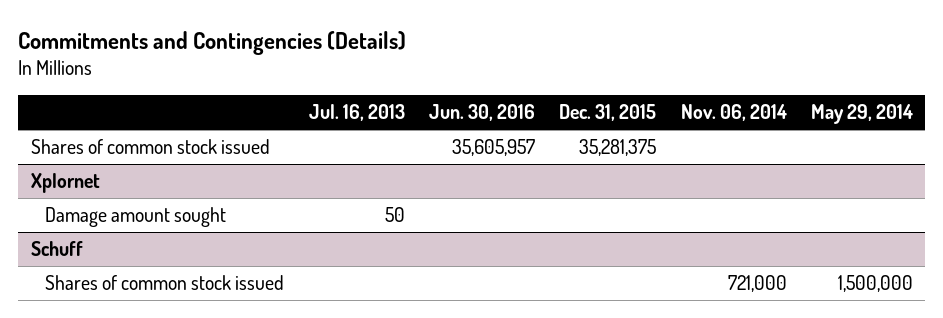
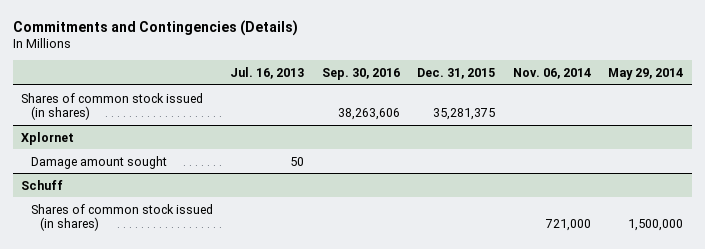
- | Jul. 16, 2013 | Jun. 30, 2016 | Dec. 31, 2015 | Nov. 06, 2014 | May 29, 2014
+ | Jul. 16, 2013 | Sep. 30, 2016 | Dec. 31, 2015 | Nov. 06, 2014 | May 29, 2014
- Shares of common stock issued | | 35,605,957 | 35,281,375 | |
+ Shares of common stock issued (in shares) | | 38,263,606 | 35,281,375 | |
@ Schuff
- Shares of common stock issued | | | | 721,000 | 1,500,000
+ Shares of common stock issued (in shares) | | | | 721,000 | 1,500,000

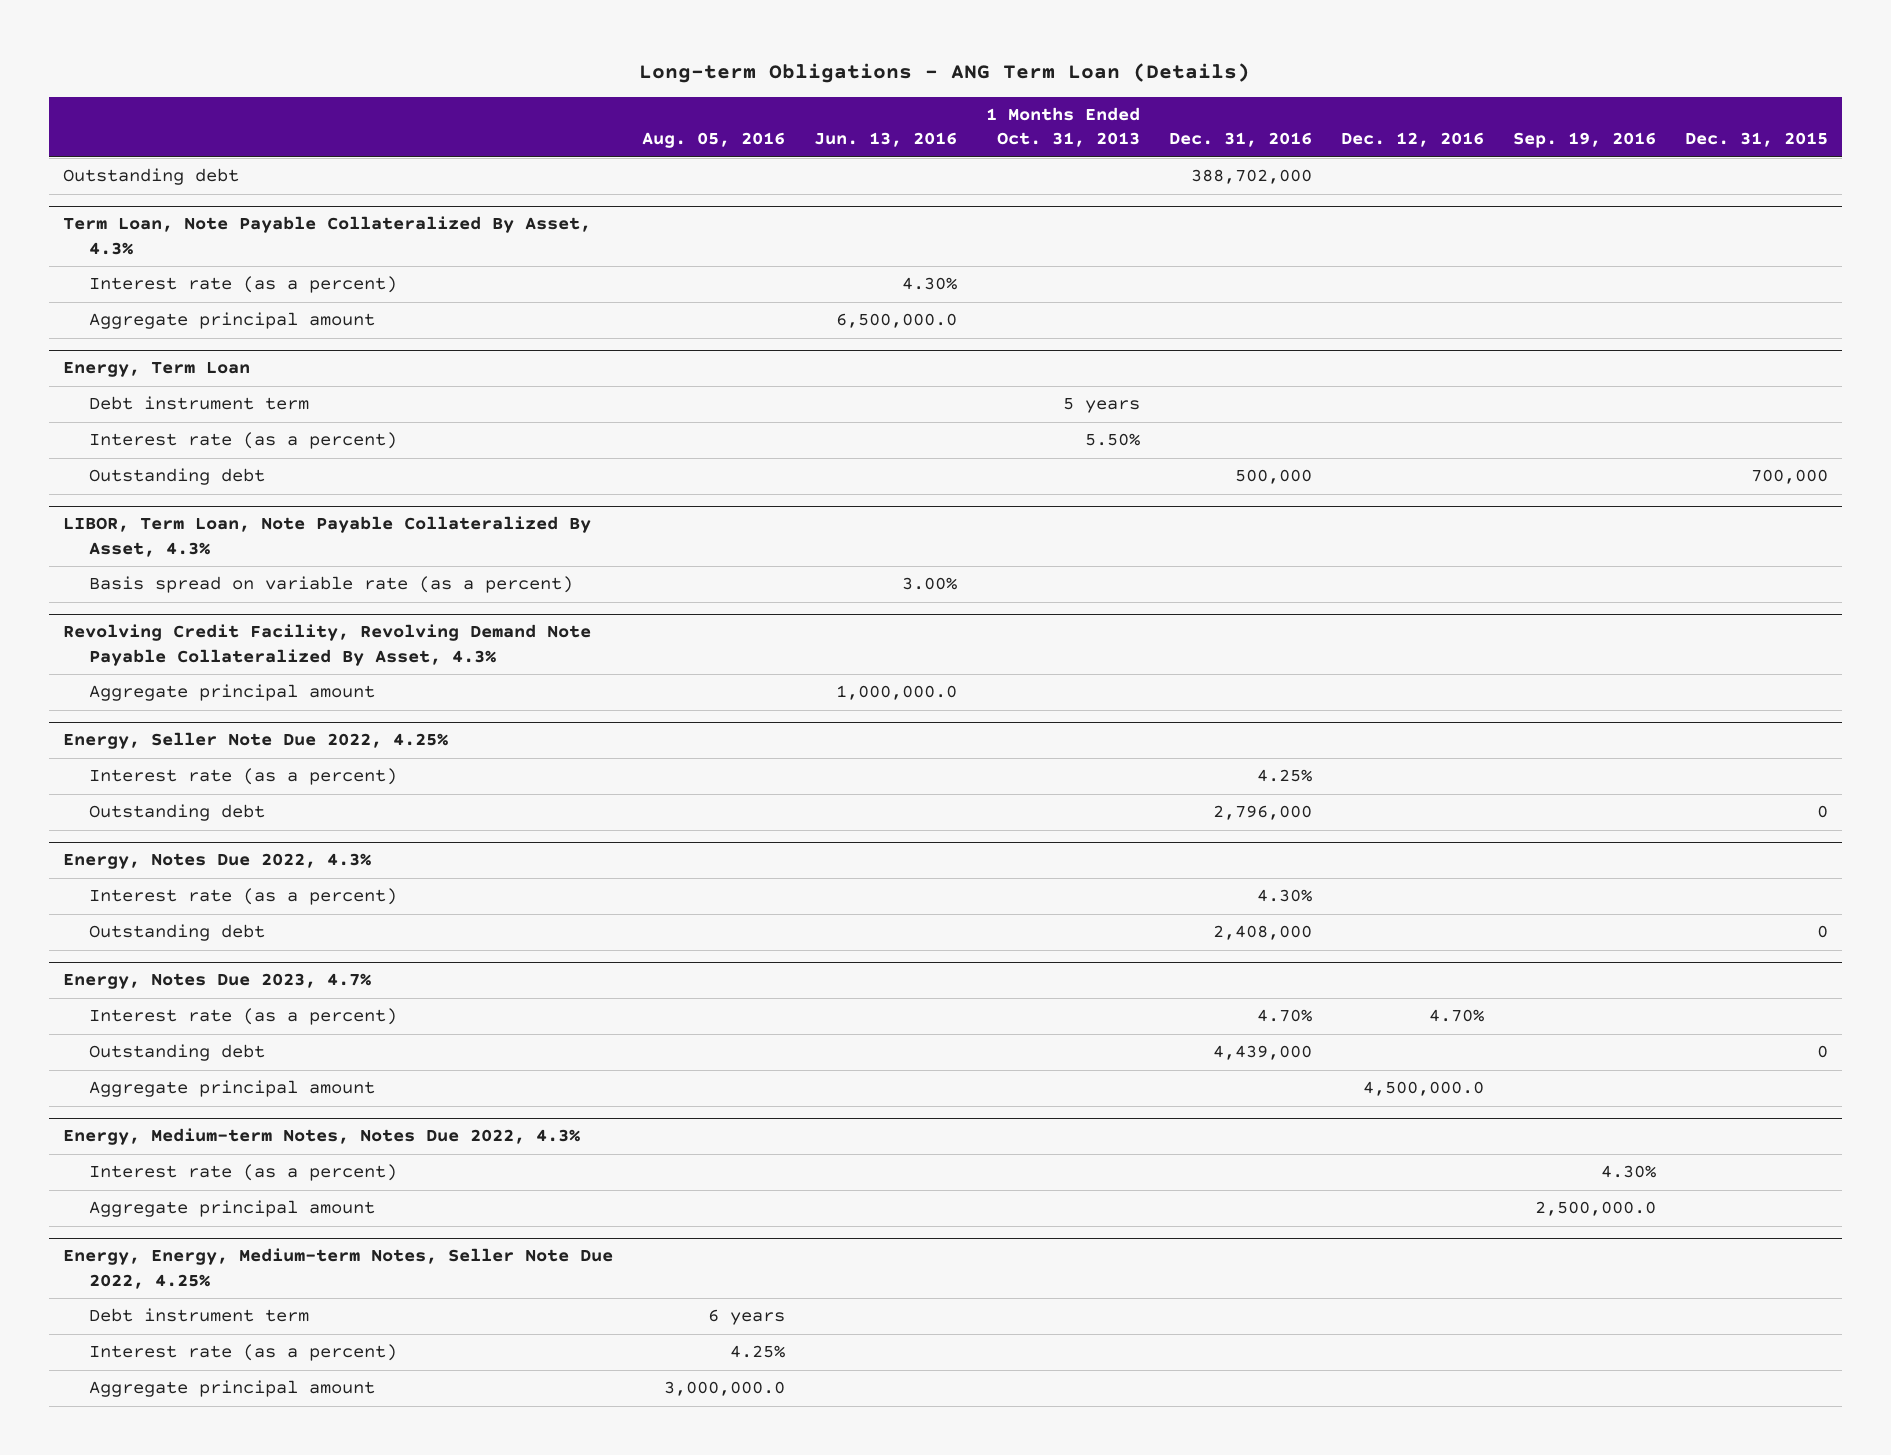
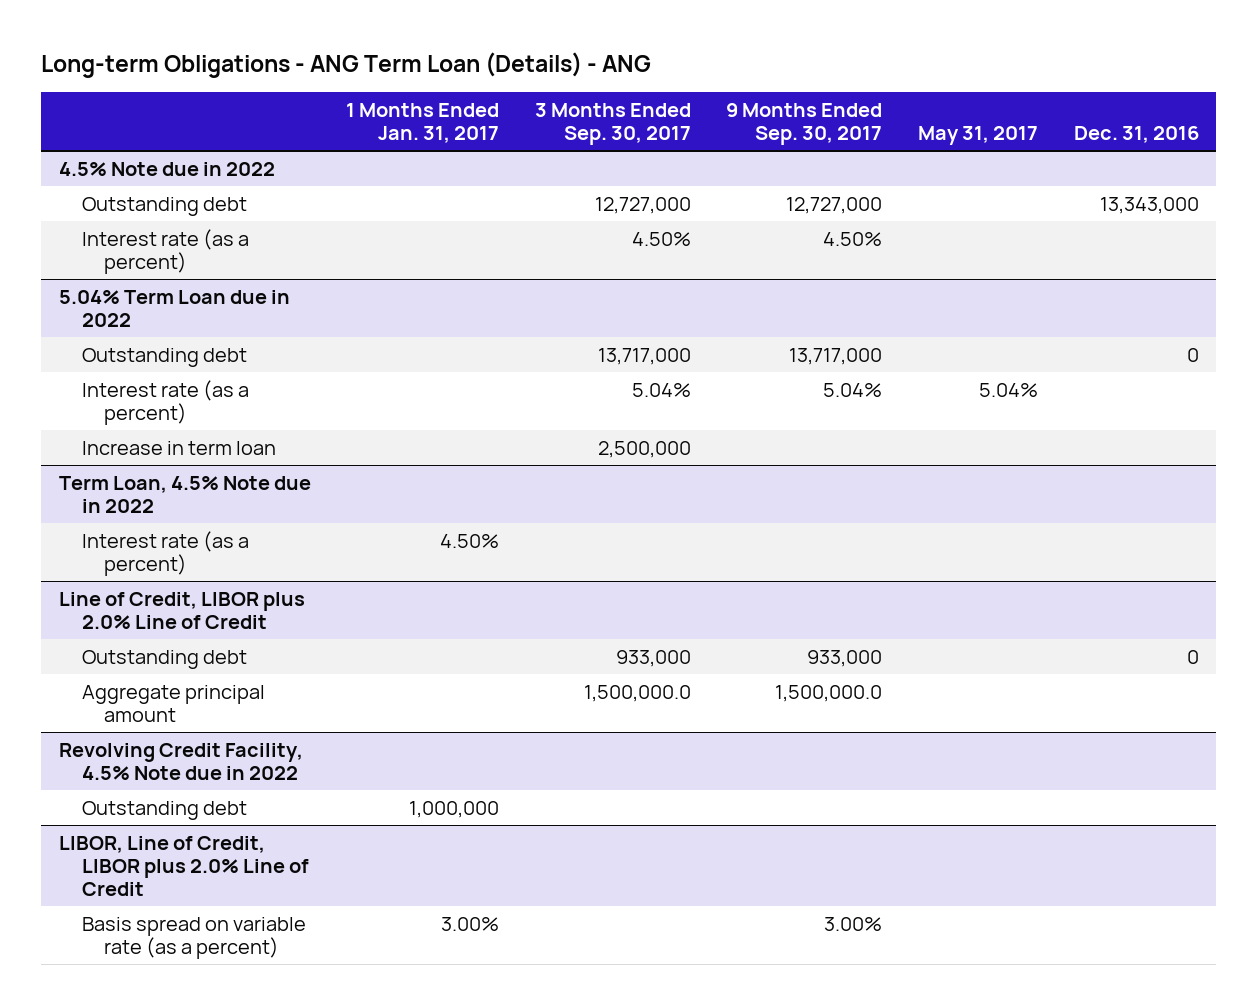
- Long-term Obligations - ANG Term Loan (Details)
+ Long-term Obligations - ANG Term Loan (Details) - ANG
- | Aug. 05, 2016 | Jun. 13, 2016 | 1 Months Ended Oct. 31, 2013 | Dec. 31, 2016 | Dec. 12, 2016 | Sep. 19, 2016 | Dec. 31, 2015
+ | 1 Months Ended Jan. 31, 2017 | 3 Months Ended Sep. 30, 2017 | 9 Months Ended Sep. 30, 2017 | May 31, 2017 | Dec. 31, 2016
- Outstanding debt | | | | 388,702,000 | | |
- Term Loan, Note Payable Collateralized By Asset, 4.3%
- Interest rate (as a percent) | | 4.30% | | | | |
- Aggregate principal amount | | 6,500,000.0 | | | | |
- Energy, Term Loan
- Debt instrument term | | | 5 years | | | |
- Interest rate (as a percent) | | | 5.50% | | | |
- Outstanding debt | | | | 500,000 | | | 700,000
- LIBOR, Term Loan, Note Payable Collateralized By Asset, 4.3%
- Basis spread on variable rate (as a percent) | | 3.00% | | | | |
- Revolving Credit Facility, Revolving Demand Note Payable Collateralized By Asset, 4.3%
- Aggregate principal amount | | 1,000,000.0 | | | | |
- Energy, Seller Note Due 2022, 4.25%
- Interest rate (as a percent) | | | | 4.25% | | |
- Outstanding debt | | | | 2,796,000 | | | 0
- Energy, Notes Due 2022, 4.3%
- Interest rate (as a percent) | | | | 4.30% | | |
- Outstanding debt | | | | 2,408,000 | | | 0
- Energy, Notes Due 2023, 4.7%
- Interest rate (as a percent) | | | | 4.70% | 4.70% | |
- Outstanding debt | | | | 4,439,000 | | | 0
- Aggregate principal amount | | | | | 4,500,000.0 | |
- Energy, Medium-term Notes, Notes Due 2022, 4.3%
- Interest rate (as a percent) | | | | | | 4.30% |
- Aggregate principal amount | | | | | | 2,500,000.0 |
- Energy, Energy, Medium-term Notes, Seller Note Due 2022, 4.25%
- Debt instrument term | 6 years | | | | | |
- Interest rate (as a percent) | 4.25% | | | | | |
- Aggregate principal amount | 3,000,000.0 | | | | | |
+ 4.5% Note due in 2022
+ Outstanding debt | | 12,727,000 | 12,727,000 | | 13,343,000
+ Interest rate (as a percent) | | 4.50% | 4.50% | |
+ 5.04% Term Loan due in 2022
+ Outstanding debt | | 13,717,000 | 13,717,000 | | 0
+ Interest rate (as a percent) | | 5.04% | 5.04% | 5.04% |
+ Increase in term loan | | 2,500,000 | | |
+ Term Loan, 4.5% Note due in 2022
+ Interest rate (as a percent) | 4.50% | | | |
+ Line of Credit, LIBOR plus 2.0% Line of Credit
+ Outstanding debt | | 933,000 | 933,000 | | 0
+ Aggregate principal amount | | 1,500,000.0 | 1,500,000.0 | |
+ Revolving Credit Facility, 4.5% Note due in 2022
+ Outstanding debt | 1,000,000 | | | |
+ LIBOR, Line of Credit, LIBOR plus 2.0% Line of Credit
+ Basis spread on variable rate (as a percent) | 3.00% | | 3.00% | |

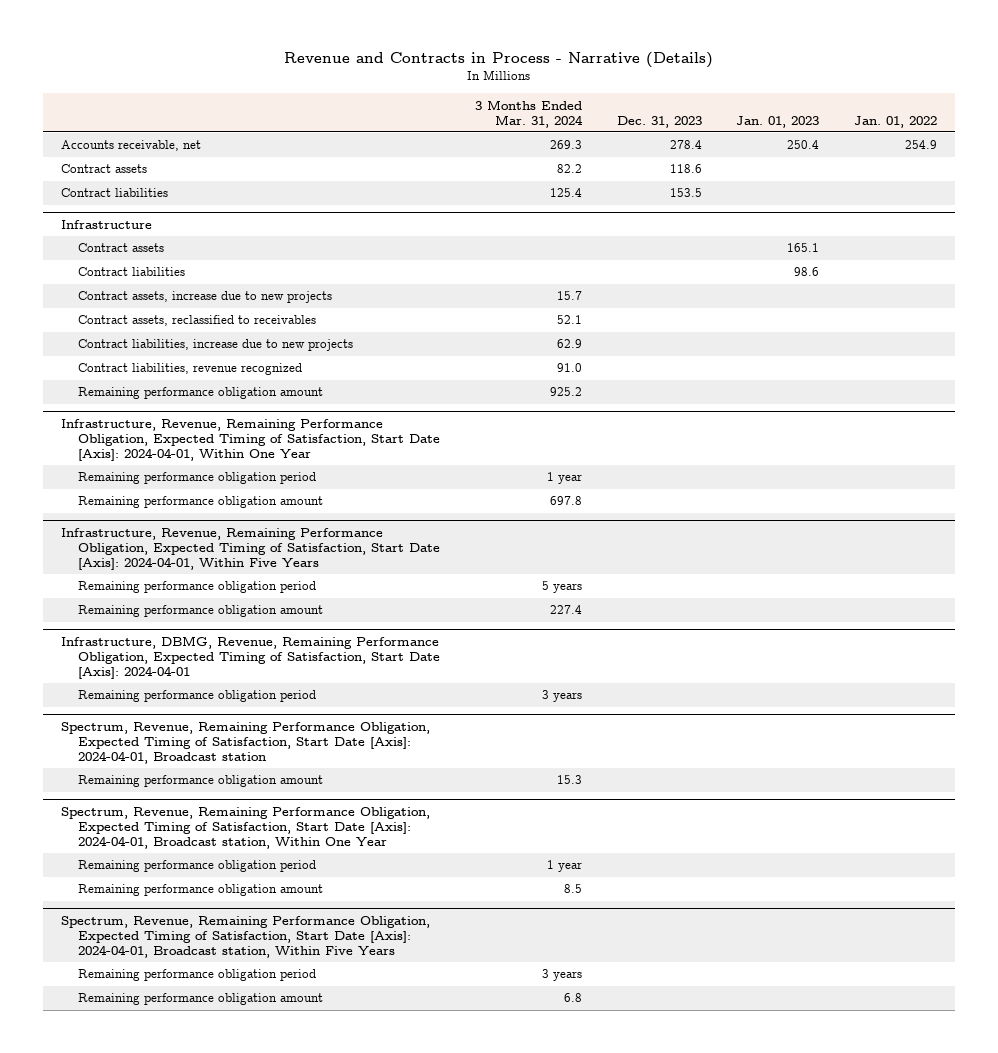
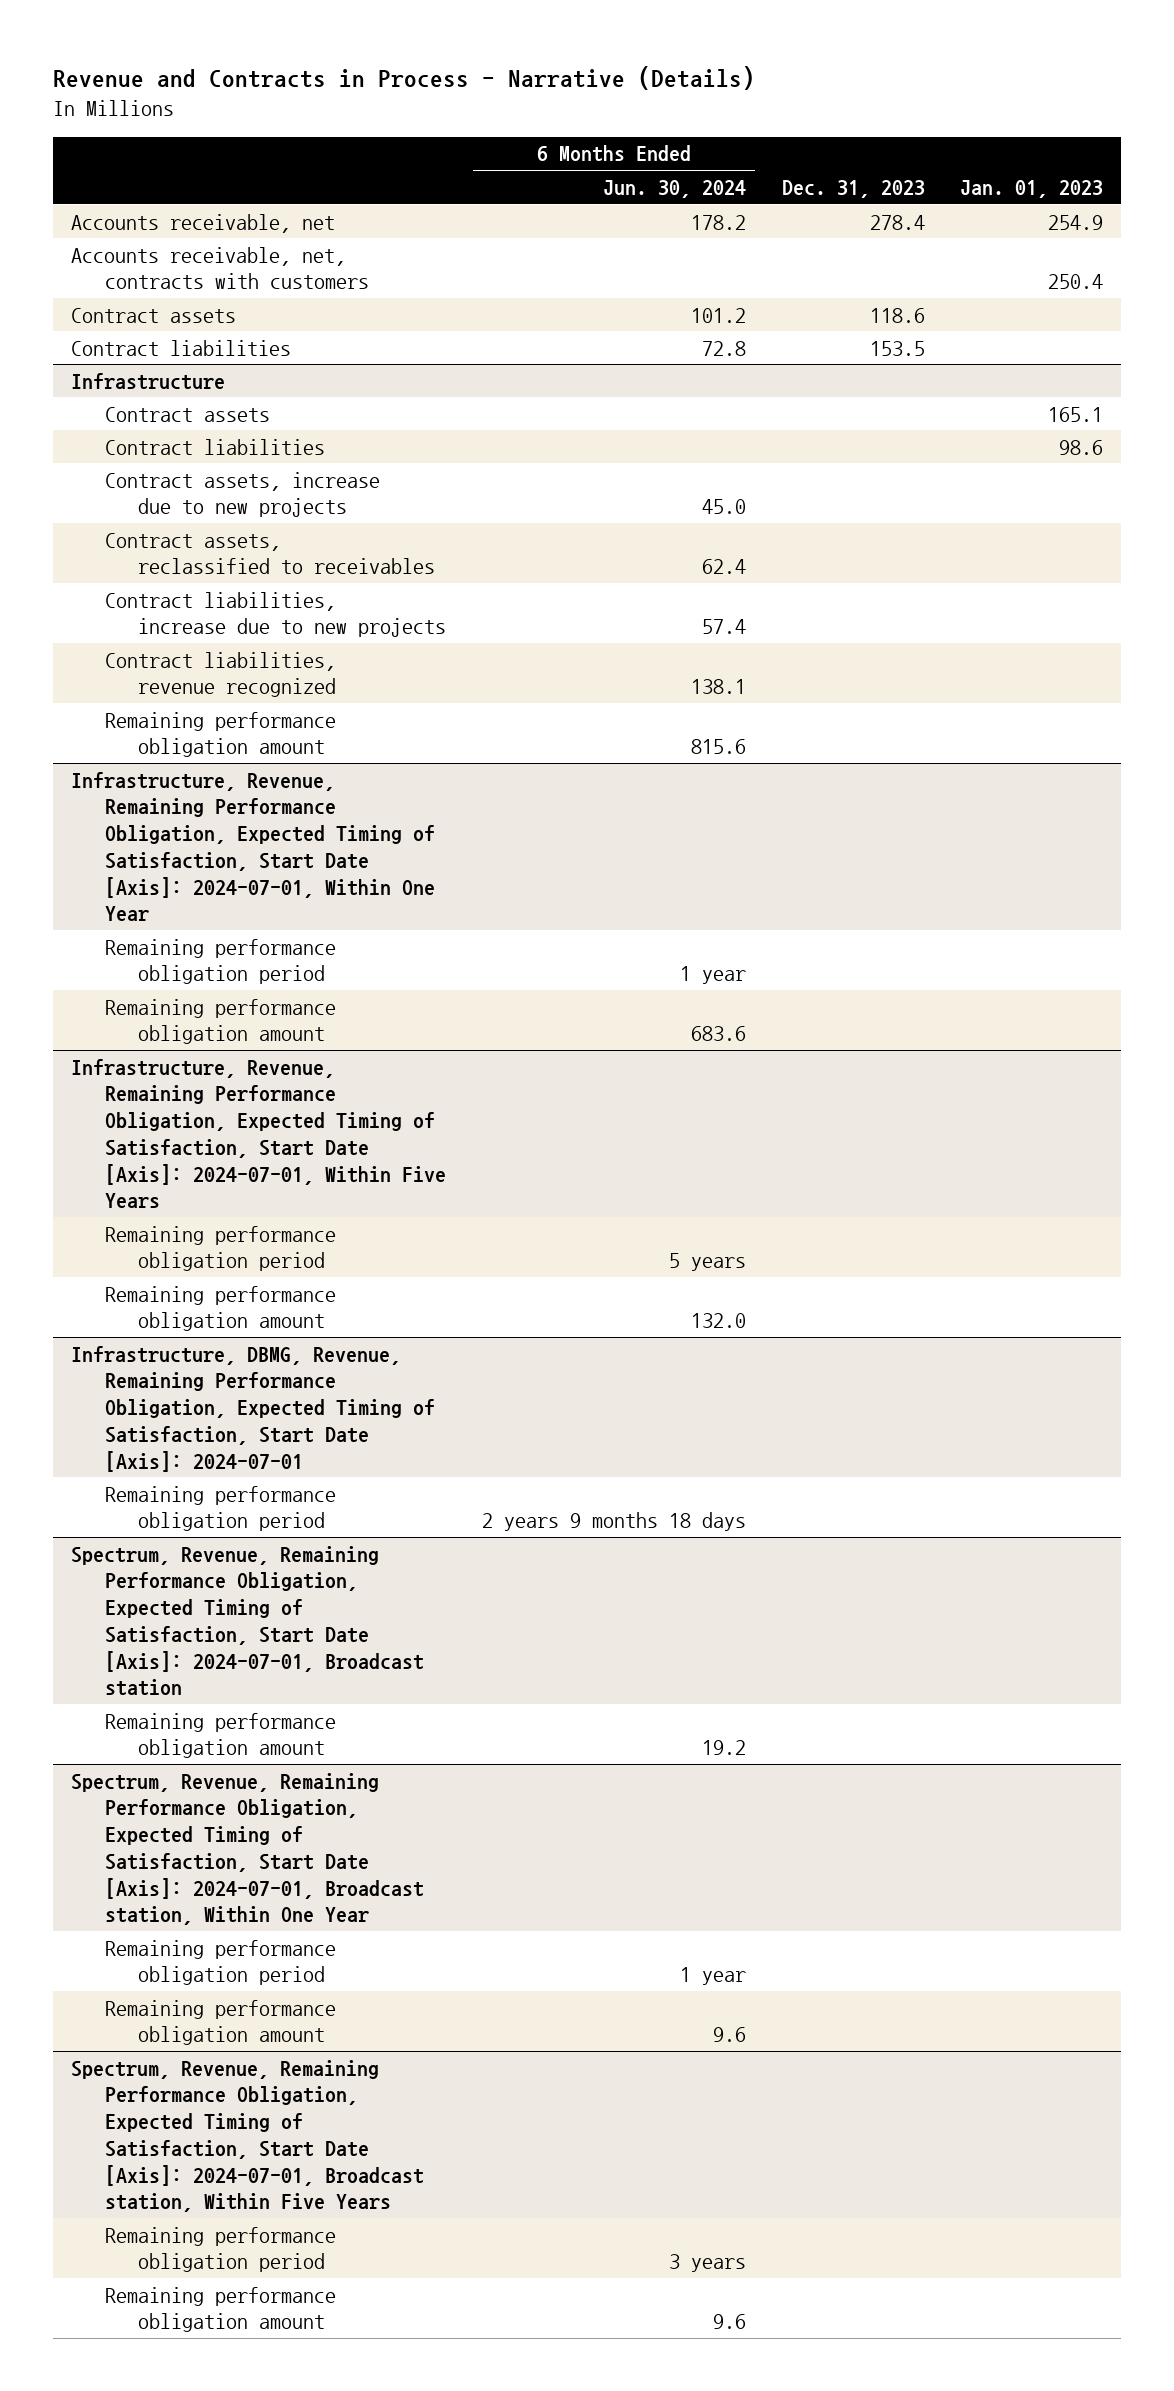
- | 3 Months Ended Mar. 31, 2024 | Dec. 31, 2023 | Jan. 01, 2023 | Jan. 01, 2022
+ | 6 Months Ended Jun. 30, 2024 | Dec. 31, 2023 | Jan. 01, 2023
- Accounts receivable, net | 269.3 | 278.4 | 250.4 | 254.9
+ Accounts receivable, net | 178.2 | 278.4 | 254.9
+ Accounts receivable, net, contracts with customers | | | 250.4
- Infrastructure, Revenue, Remaining Performance Obligation, Expected Timing of Satisfaction, Start Date [Axis]: 2024-04-01, Within One Year
+ Infrastructure, Revenue, Remaining Performance Obligation, Expected Timing of Satisfaction, Start Date [Axis]: 2024-07-01, Within One Year
- Infrastructure, Revenue, Remaining Performance Obligation, Expected Timing of Satisfaction, Start Date [Axis]: 2024-04-01, Within Five Years
+ Infrastructure, Revenue, Remaining Performance Obligation, Expected Timing of Satisfaction, Start Date [Axis]: 2024-07-01, Within Five Years
- Infrastructure, DBMG, Revenue, Remaining Performance Obligation, Expected Timing of Satisfaction, Start Date [Axis]: 2024-04-01
+ Infrastructure, DBMG, Revenue, Remaining Performance Obligation, Expected Timing of Satisfaction, Start Date [Axis]: 2024-07-01
- Spectrum, Revenue, Remaining Performance Obligation, Expected Timing of Satisfaction, Start Date [Axis]: 2024-04-01, Broadcast station
+ Spectrum, Revenue, Remaining Performance Obligation, Expected Timing of Satisfaction, Start Date [Axis]: 2024-07-01, Broadcast station
- Spectrum, Revenue, Remaining Performance Obligation, Expected Timing of Satisfaction, Start Date [Axis]: 2024-04-01, Broadcast station, Within One Year
+ Spectrum, Revenue, Remaining Performance Obligation, Expected Timing of Satisfaction, Start Date [Axis]: 2024-07-01, Broadcast station, Within One Year
- Spectrum, Revenue, Remaining Performance Obligation, Expected Timing of Satisfaction, Start Date [Axis]: 2024-04-01, Broadcast station, Within Five Years
+ Spectrum, Revenue, Remaining Performance Obligation, Expected Timing of Satisfaction, Start Date [Axis]: 2024-07-01, Broadcast station, Within Five Years

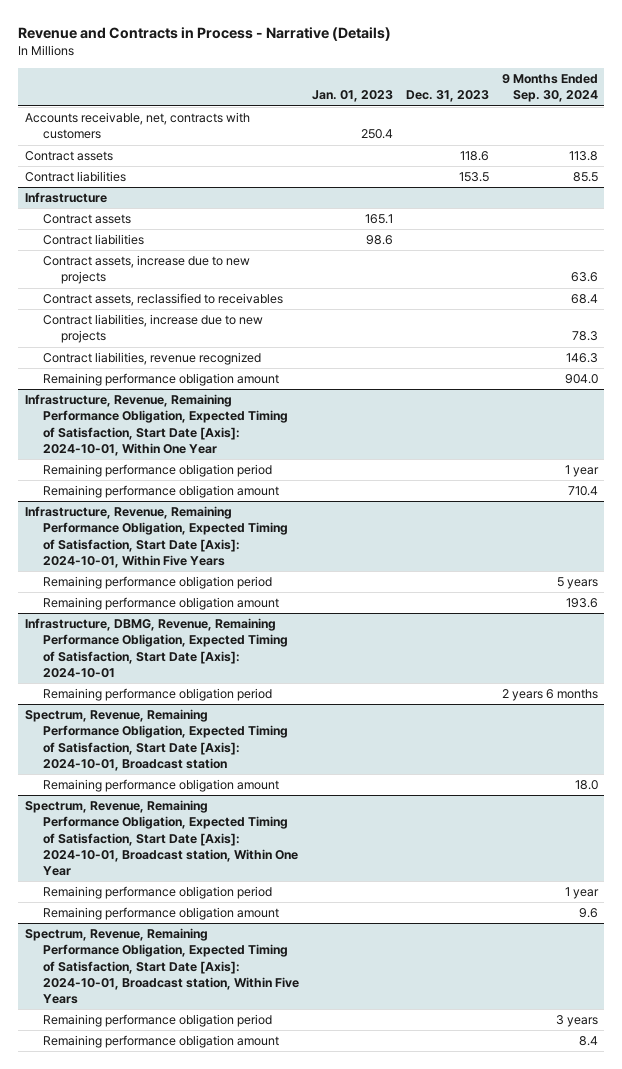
- | 6 Months Ended Jun. 30, 2024 | Dec. 31, 2023 | Jan. 01, 2023
+ | Jan. 01, 2023 | Dec. 31, 2023 | 9 Months Ended Sep. 30, 2024
- Accounts receivable, net | 178.2 | 278.4 | 254.9
- Infrastructure, Revenue, Remaining Performance Obligation, Expected Timing of Satisfaction, Start Date [Axis]: 2024-07-01, Within One Year
+ Infrastructure, Revenue, Remaining Performance Obligation, Expected Timing of Satisfaction, Start Date [Axis]: 2024-10-01, Within One Year
- Infrastructure, Revenue, Remaining Performance Obligation, Expected Timing of Satisfaction, Start Date [Axis]: 2024-07-01, Within Five Years
+ Infrastructure, Revenue, Remaining Performance Obligation, Expected Timing of Satisfaction, Start Date [Axis]: 2024-10-01, Within Five Years
- Infrastructure, DBMG, Revenue, Remaining Performance Obligation, Expected Timing of Satisfaction, Start Date [Axis]: 2024-07-01
+ Infrastructure, DBMG, Revenue, Remaining Performance Obligation, Expected Timing of Satisfaction, Start Date [Axis]: 2024-10-01
- Spectrum, Revenue, Remaining Performance Obligation, Expected Timing of Satisfaction, Start Date [Axis]: 2024-07-01, Broadcast station
+ Spectrum, Revenue, Remaining Performance Obligation, Expected Timing of Satisfaction, Start Date [Axis]: 2024-10-01, Broadcast station
- Spectrum, Revenue, Remaining Performance Obligation, Expected Timing of Satisfaction, Start Date [Axis]: 2024-07-01, Broadcast station, Within One Year
+ Spectrum, Revenue, Remaining Performance Obligation, Expected Timing of Satisfaction, Start Date [Axis]: 2024-10-01, Broadcast station, Within One Year
- Spectrum, Revenue, Remaining Performance Obligation, Expected Timing of Satisfaction, Start Date [Axis]: 2024-07-01, Broadcast station, Within Five Years
+ Spectrum, Revenue, Remaining Performance Obligation, Expected Timing of Satisfaction, Start Date [Axis]: 2024-10-01, Broadcast station, Within Five Years

